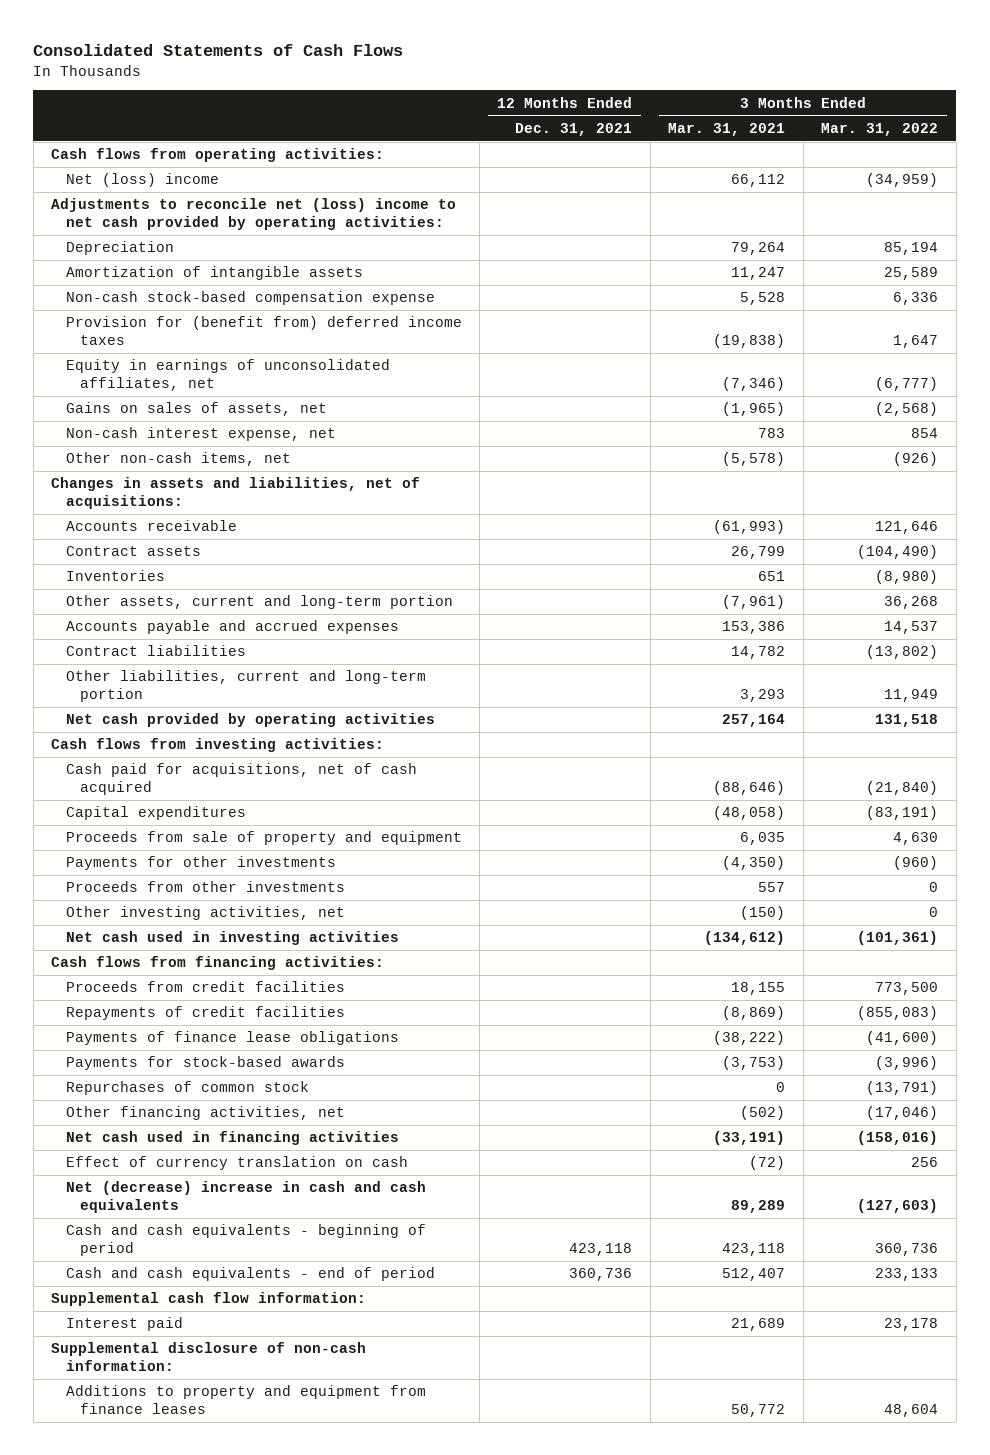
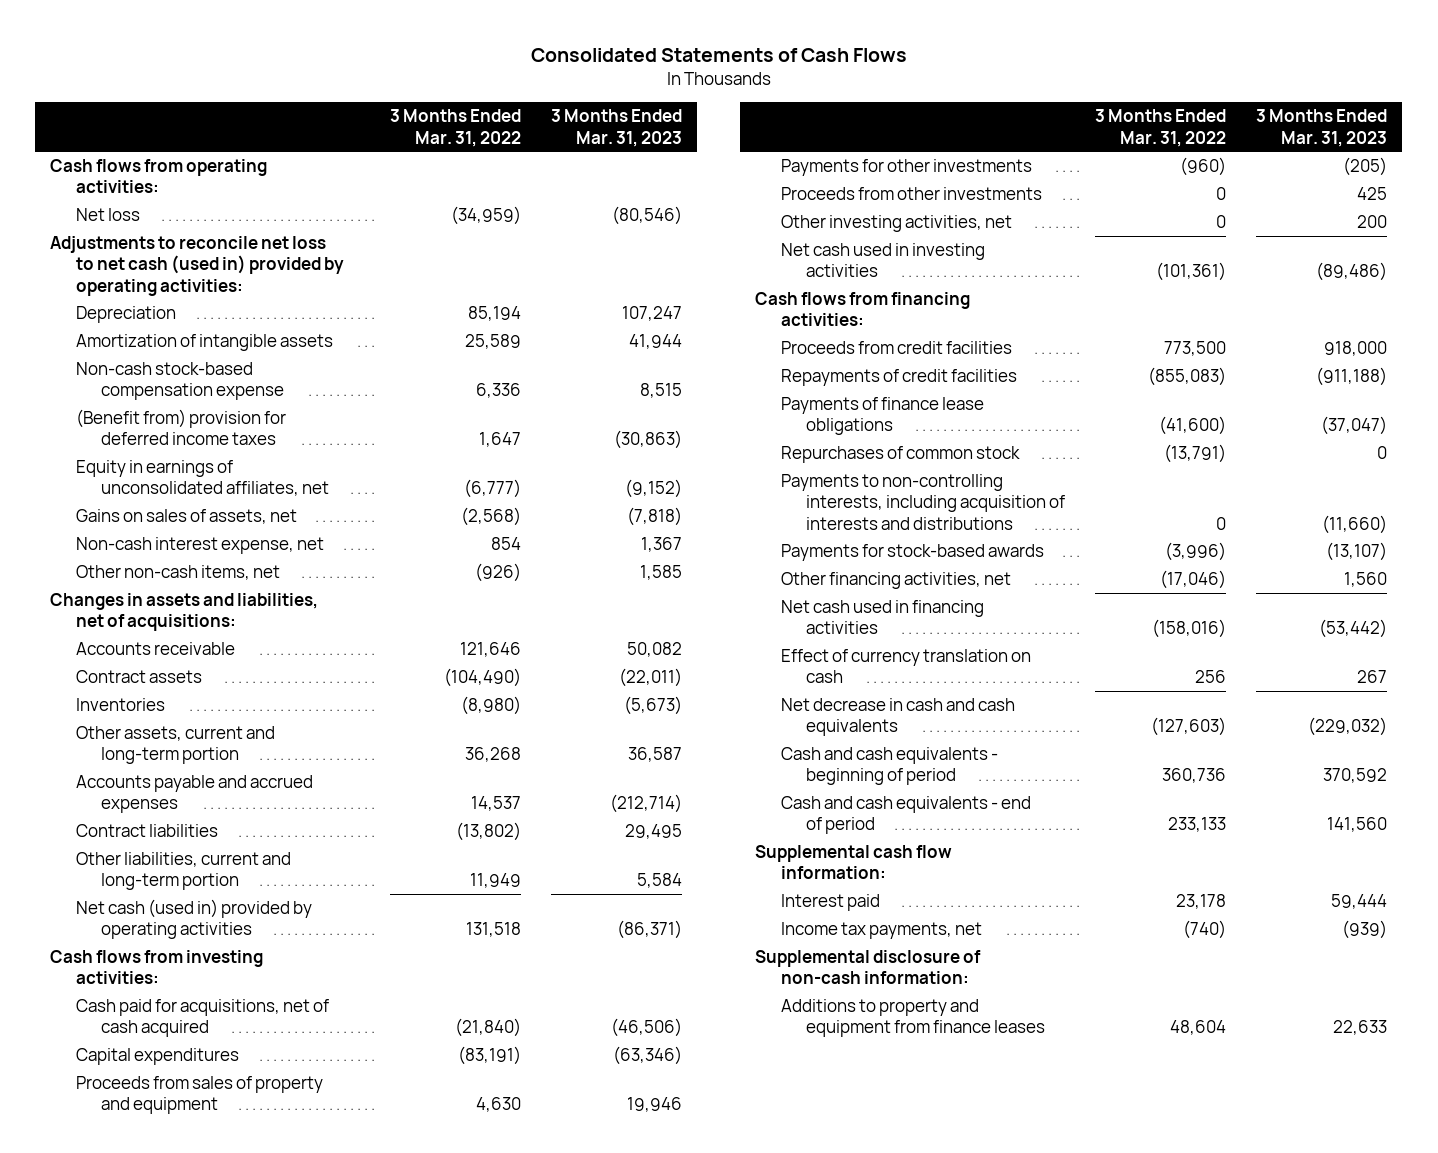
- | 12 Months Ended Dec. 31, 2021 | 3 Months Ended Mar. 31, 2021 | 3 Months Ended Mar. 31, 2022
+ | 3 Months Ended Mar. 31, 2022 | 3 Months Ended Mar. 31, 2023
- Net (loss) income | | 66,112 | (34,959)
- Adjustments to reconcile net (loss) income to net cash provided by operating activities:
+ Net loss | (34,959) | (80,546)
+ Adjustments to reconcile net loss to net cash (used in) provided by operating activities:
- Provision for (benefit from) deferred income taxes | | (19,838) | 1,647
+ (Benefit from) provision for deferred income taxes | 1,647 | (30,863)
- Net cash provided by operating activities | | 257,164 | 131,518
+ Net cash (used in) provided by operating activities | 131,518 | (86,371)
- Proceeds from sale of property and equipment | | 6,035 | 4,630
+ Proceeds from sales of property and equipment | 4,630 | 19,946
+ Payments to non-controlling interests, including acquisition of interests and distributions | 0 | (11,660)
moved down: Payments for stock-based awards | (3,996) | (13,107)
- Net (decrease) increase in cash and cash equivalents | | 89,289 | (127,603)
+ Net decrease in cash and cash equivalents | (127,603) | (229,032)
+ Income tax payments, net | (740) | (939)

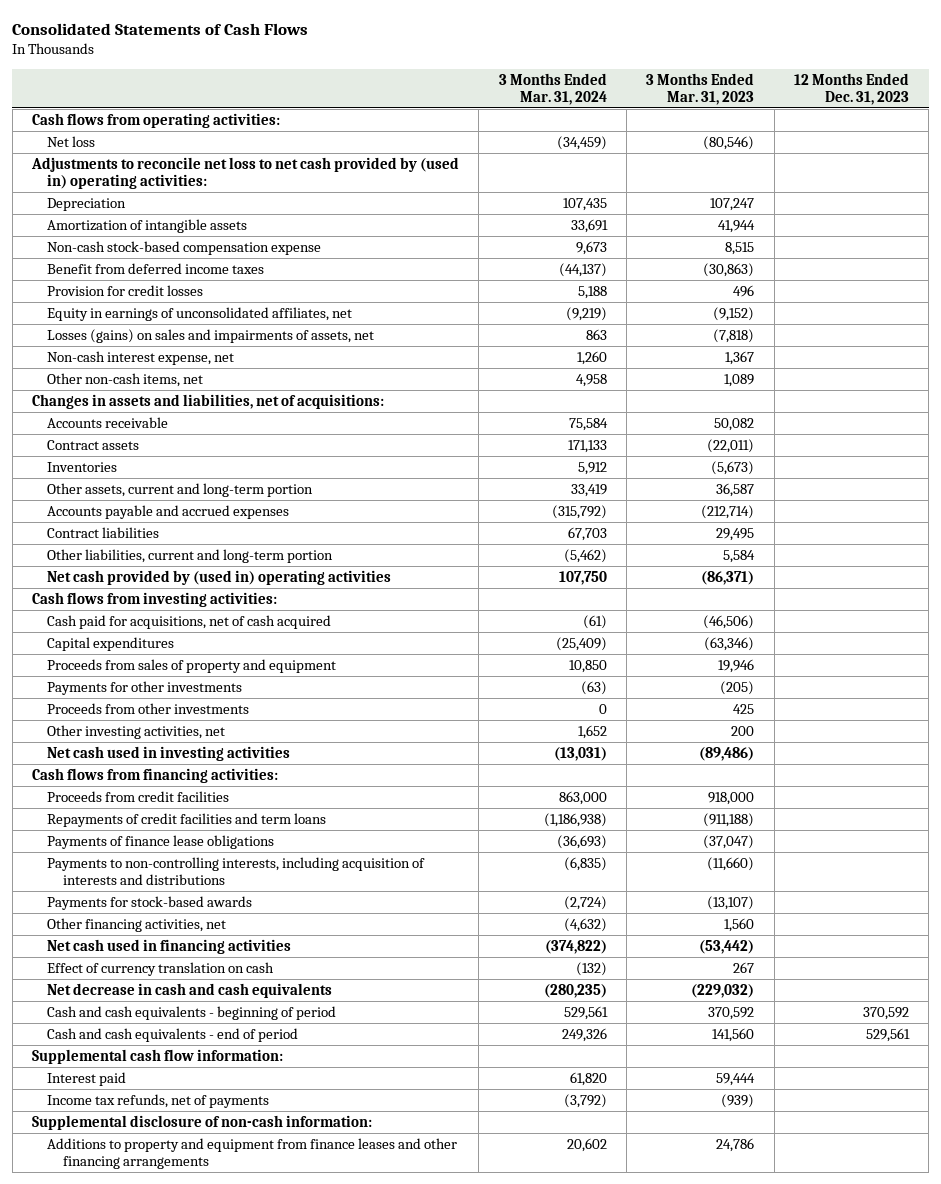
- | 3 Months Ended Mar. 31, 2022 | 3 Months Ended Mar. 31, 2023
+ | 3 Months Ended Mar. 31, 2024 | 3 Months Ended Mar. 31, 2023 | 12 Months Ended Dec. 31, 2023
- Adjustments to reconcile net loss to net cash (used in) provided by operating activities:
+ Adjustments to reconcile net loss to net cash provided by (used in) operating activities:
- (Benefit from) provision for deferred income taxes | 1,647 | (30,863)
+ Benefit from deferred income taxes | (44,137) | (30,863) |
+ Provision for credit losses | 5,188 | 496 |
- Gains on sales of assets, net | (2,568) | (7,818)
+ Losses (gains) on sales and impairments of assets, net | 863 | (7,818) |
- Other non-cash items, net | (926) | 1,585
+ Other non-cash items, net | 4,958 | 1,089 |
- Net cash (used in) provided by operating activities | 131,518 | (86,371)
+ Net cash provided by (used in) operating activities | 107,750 | (86,371) |
- Repayments of credit facilities | (855,083) | (911,188)
+ Repayments of credit facilities and term loans | (1,186,938) | (911,188) |
- Repurchases of common stock | (13,791) | 0
- Income tax payments, net | (740) | (939)
+ Income tax refunds, net of payments | (3,792) | (939) |
- Additions to property and equipment from finance leases | 48,604 | 22,633
+ Additions to property and equipment from finance leases and other financing arrangements | 20,602 | 24,786 |

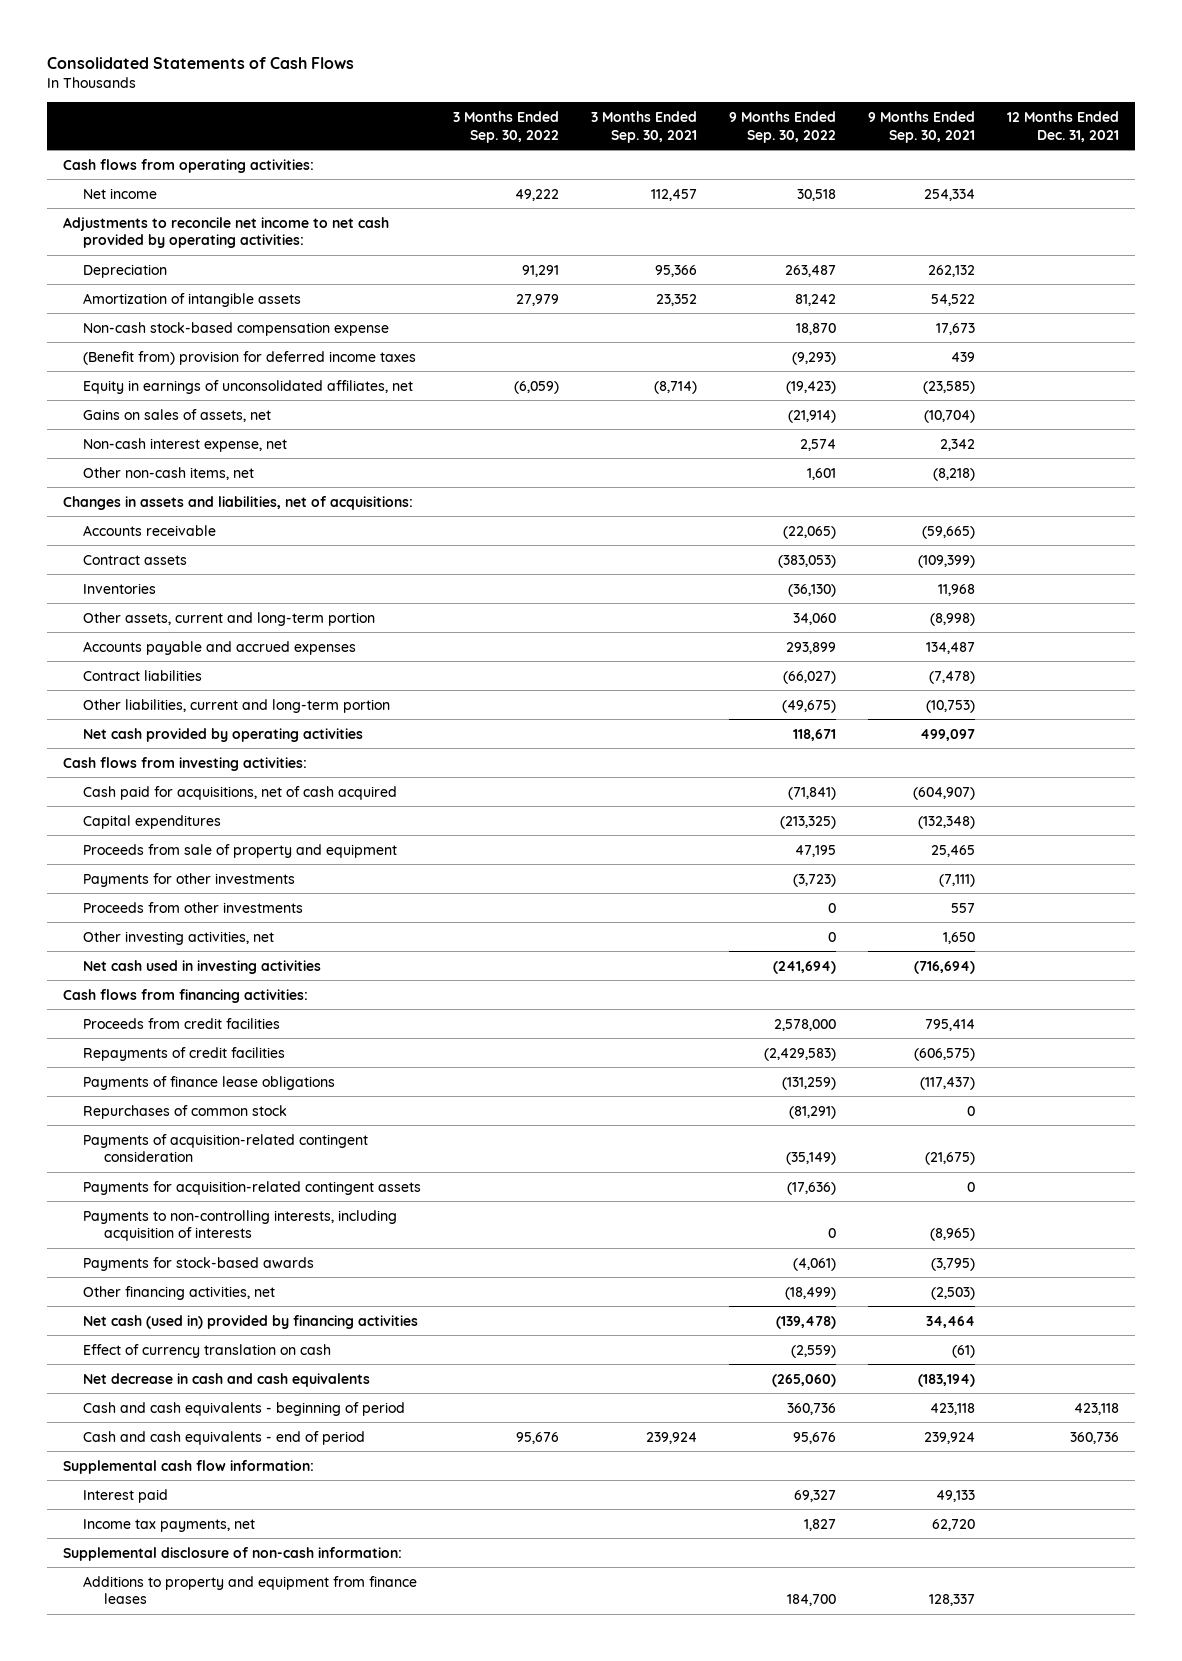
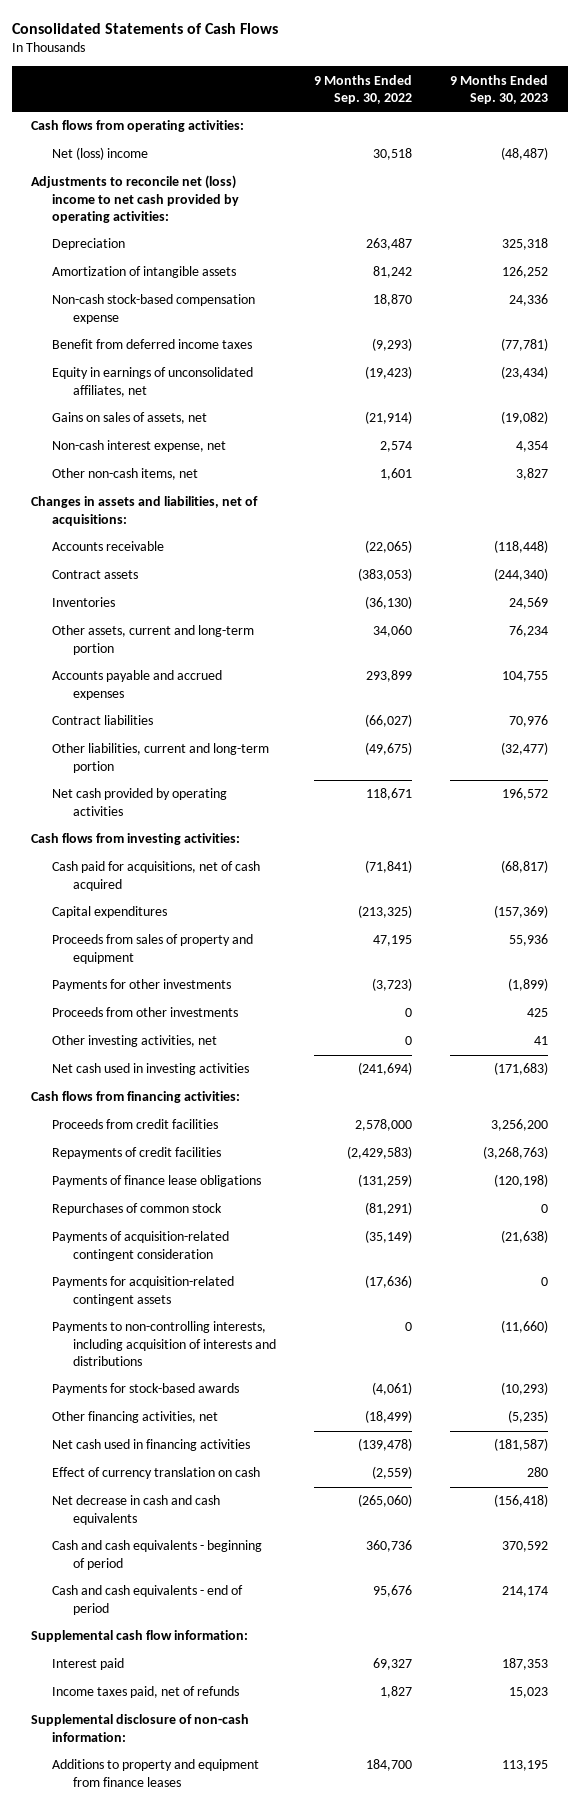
- | 3 Months Ended Sep. 30, 2022 | 3 Months Ended Sep. 30, 2021 | 9 Months Ended Sep. 30, 2022 | 9 Months Ended Sep. 30, 2021 | 12 Months Ended Dec. 31, 2021
+ | 9 Months Ended Sep. 30, 2022 | 9 Months Ended Sep. 30, 2023
- Net income | 49,222 | 112,457 | 30,518 | 254,334 |
- Adjustments to reconcile net income to net cash provided by operating activities:
+ Net (loss) income | 30,518 | (48,487)
+ Adjustments to reconcile net (loss) income to net cash provided by operating activities:
- (Benefit from) provision for deferred income taxes | | | (9,293) | 439 |
+ Benefit from deferred income taxes | (9,293) | (77,781)
- Proceeds from sale of property and equipment | | | 47,195 | 25,465 |
+ Proceeds from sales of property and equipment | 47,195 | 55,936
- Payments to non-controlling interests, including acquisition of interests | | | 0 | (8,965) |
+ Payments to non-controlling interests, including acquisition of interests and distributions | 0 | (11,660)
- Net cash (used in) provided by financing activities | | | (139,478) | 34,464 |
+ Net cash used in financing activities | (139,478) | (181,587)
- Income tax payments, net | | | 1,827 | 62,720 |
+ Income taxes paid, net of refunds | 1,827 | 15,023

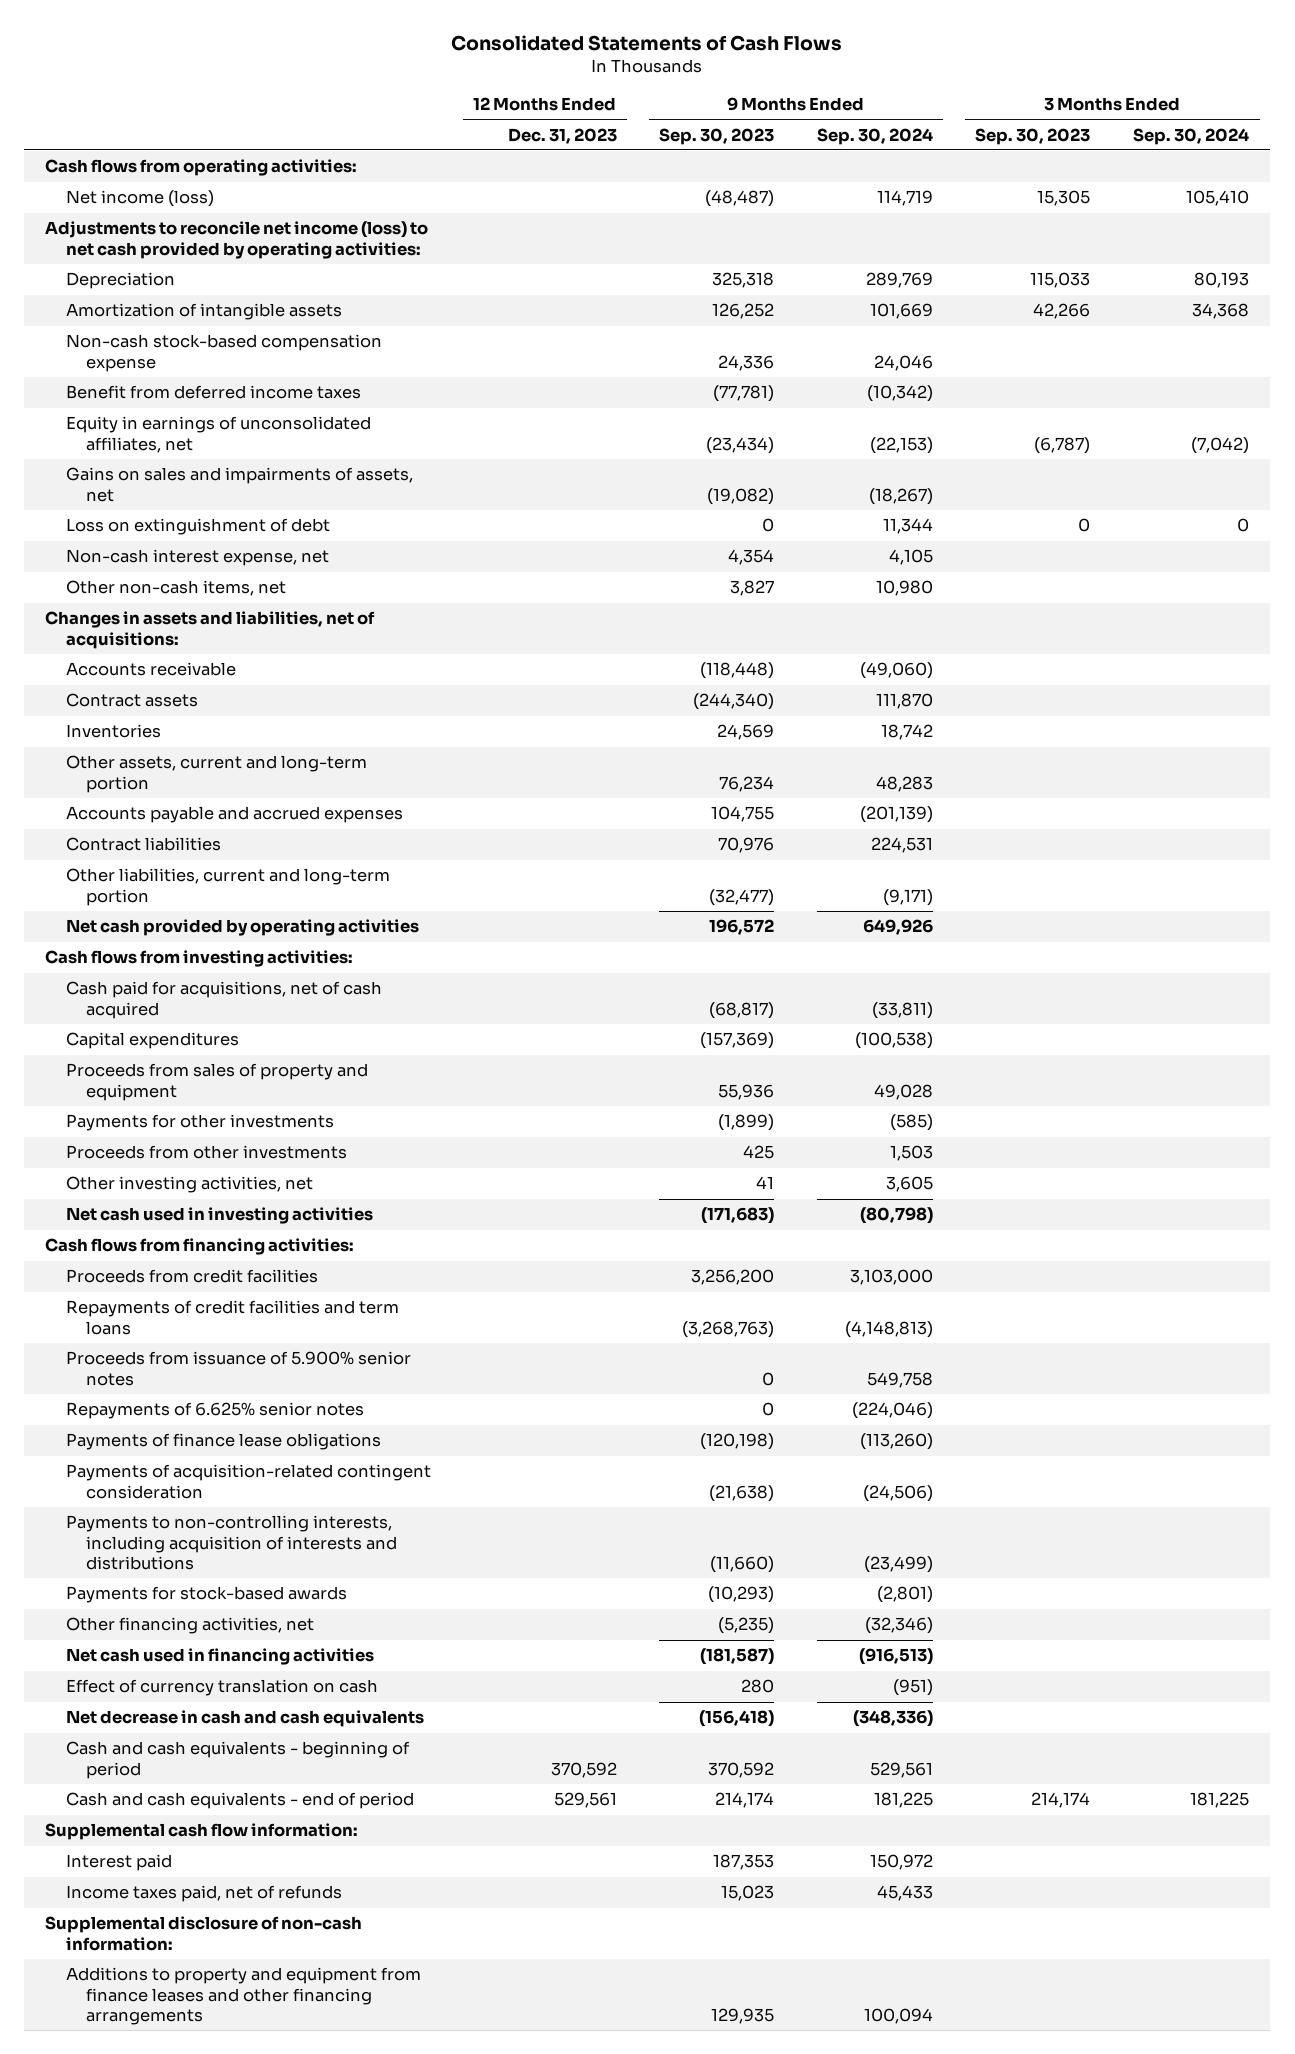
- | 9 Months Ended Sep. 30, 2022 | 9 Months Ended Sep. 30, 2023
+ | 12 Months Ended Dec. 31, 2023 | 9 Months Ended Sep. 30, 2023 | 9 Months Ended Sep. 30, 2024 | 3 Months Ended Sep. 30, 2023 | 3 Months Ended Sep. 30, 2024
- Net (loss) income | 30,518 | (48,487)
- Adjustments to reconcile net (loss) income to net cash provided by operating activities:
+ Net income (loss) | | (48,487) | 114,719 | 15,305 | 105,410
+ Adjustments to reconcile net income (loss) to net cash provided by operating activities:
- Gains on sales of assets, net | (21,914) | (19,082)
+ Gains on sales and impairments of assets, net | | (19,082) | (18,267) | |
+ Loss on extinguishment of debt | | 0 | 11,344 | 0 | 0
- Repayments of credit facilities | (2,429,583) | (3,268,763)
+ Repayments of credit facilities and term loans | | (3,268,763) | (4,148,813) | |
+ Proceeds from issuance of 5.900% senior notes | | 0 | 549,758 | |
+ Repayments of 6.625% senior notes | | 0 | (224,046) | |
- Repurchases of common stock | (81,291) | 0
- Payments for acquisition-related contingent assets | (17,636) | 0
- Additions to property and equipment from finance leases | 184,700 | 113,195
+ Additions to property and equipment from finance leases and other financing arrangements | | 129,935 | 100,094 | |

